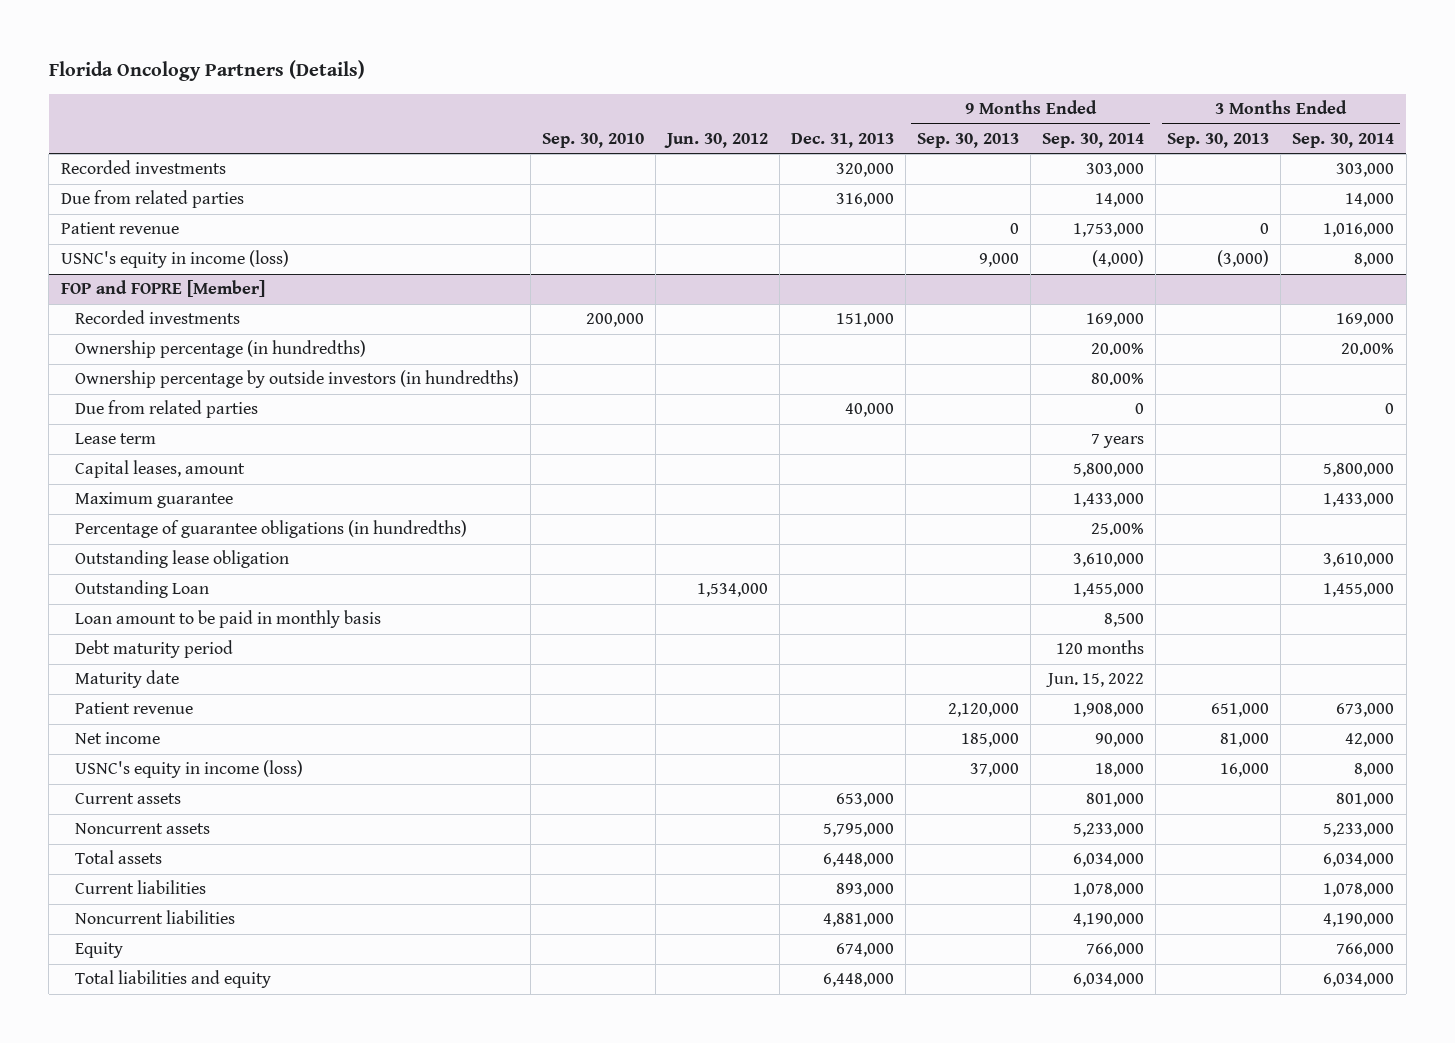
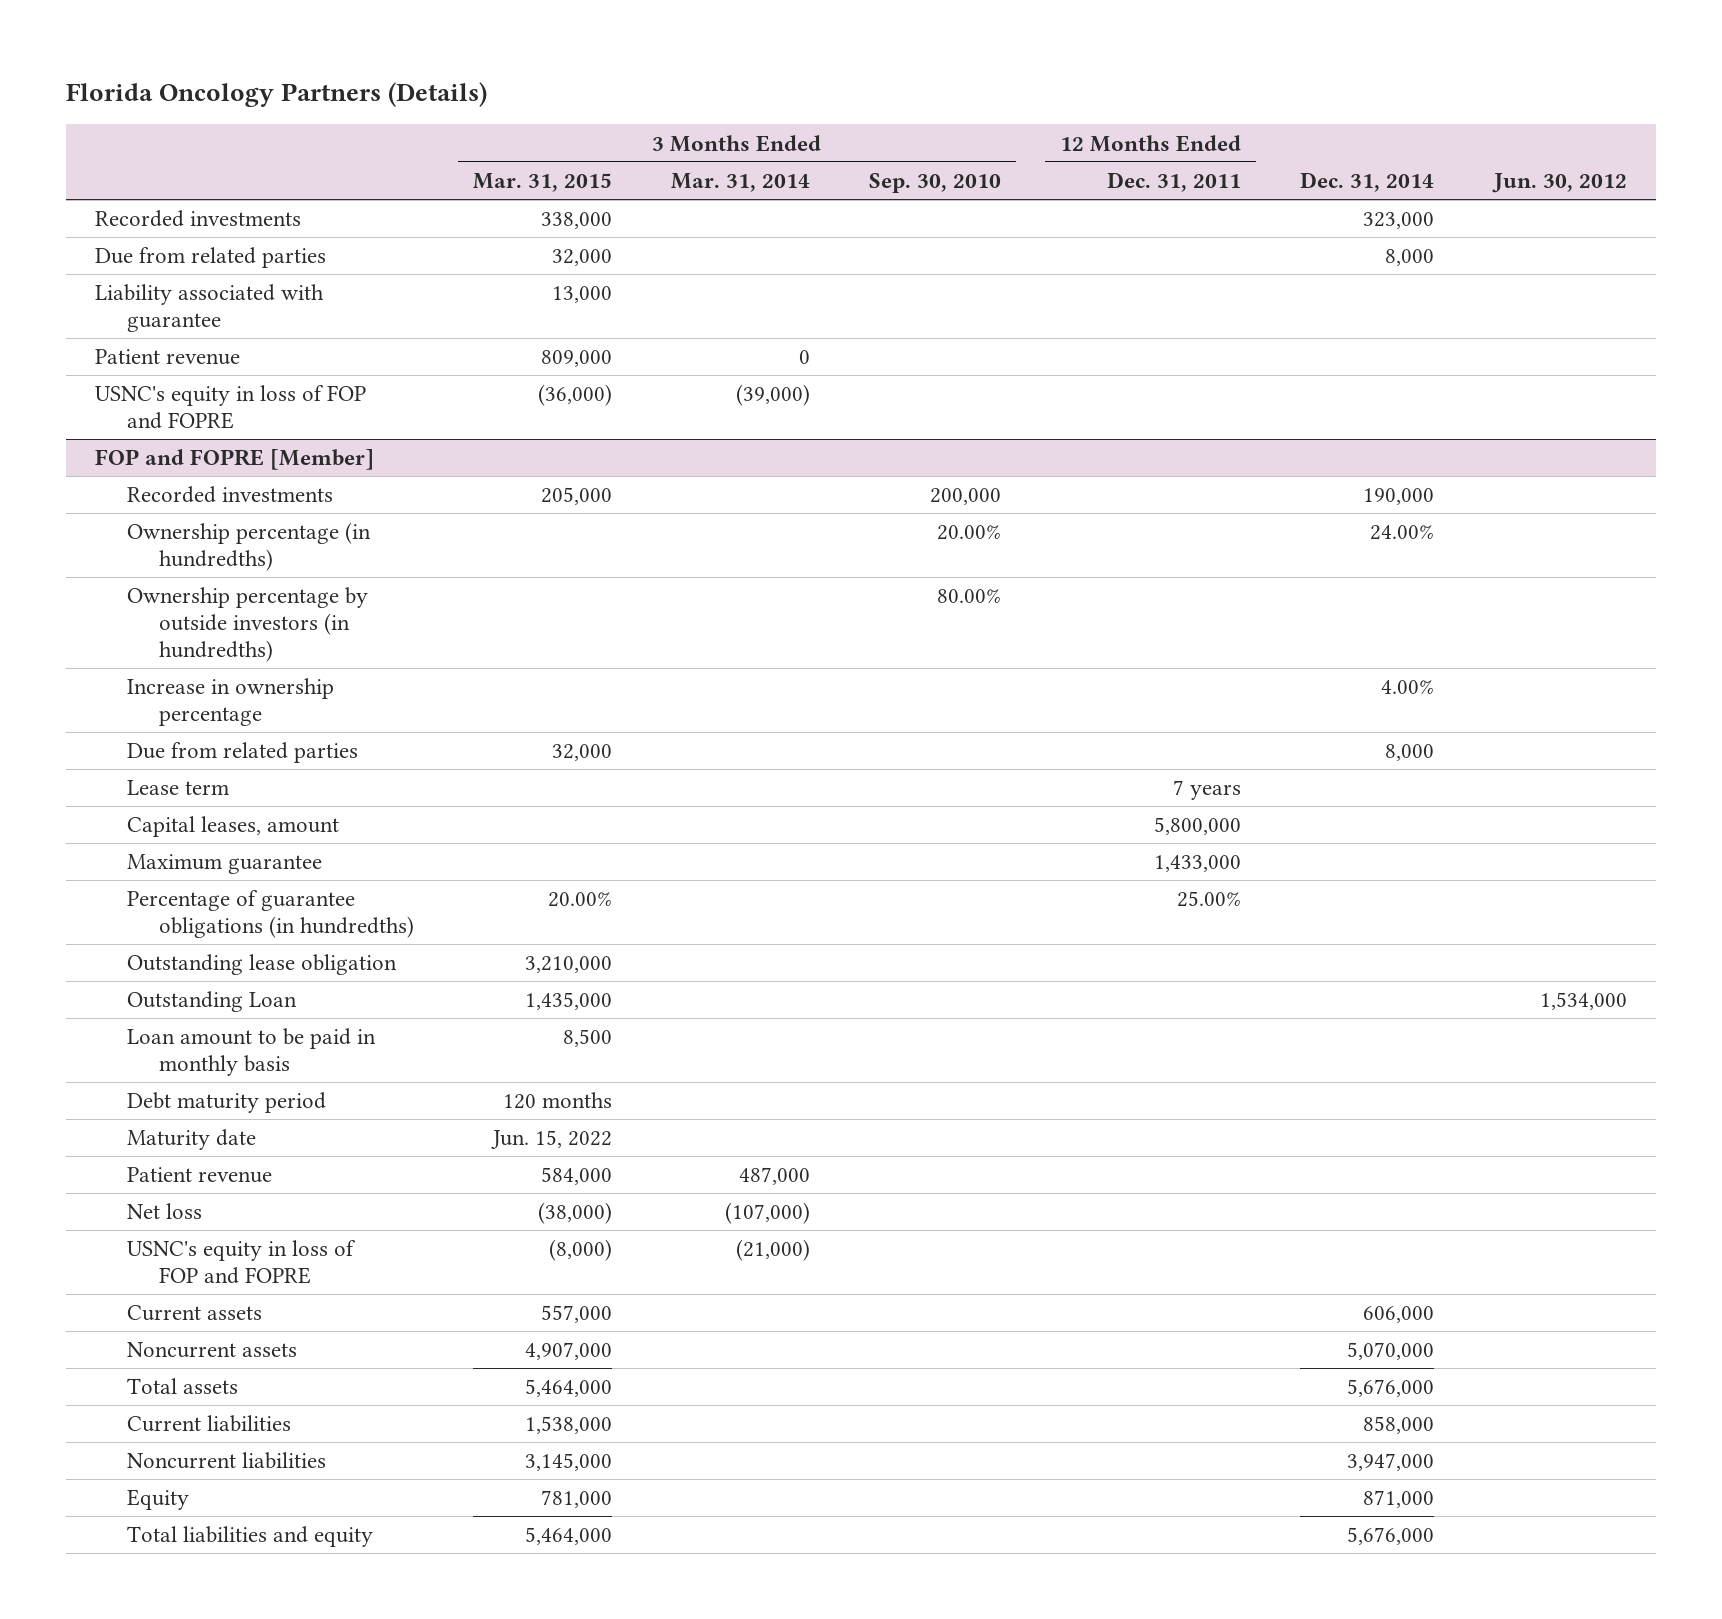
- | Sep. 30, 2010 | Jun. 30, 2012 | Dec. 31, 2013 | 9 Months Ended Sep. 30, 2013 | 9 Months Ended Sep. 30, 2014 | 3 Months Ended Sep. 30, 2013 | 3 Months Ended Sep. 30, 2014
+ | 3 Months Ended Mar. 31, 2015 | 3 Months Ended Mar. 31, 2014 | 3 Months Ended Sep. 30, 2010 | 12 Months Ended Dec. 31, 2011 | Dec. 31, 2014 | Jun. 30, 2012
+ Liability associated with guarantee | 13,000 | | | | |
- USNC's equity in income (loss) | | | | 9,000 | (4,000) | (3,000) | 8,000
+ USNC's equity in loss of FOP and FOPRE | (36,000) | (39,000) | | | |
@ FOP and FOPRE [Member]
+ Increase in ownership percentage | | | | | 4.00% |
- Net income | | | | 185,000 | 90,000 | 81,000 | 42,000
- USNC's equity in income (loss) | | | | 37,000 | 18,000 | 16,000 | 8,000
+ Net loss | (38,000) | (107,000) | | | |
+ USNC's equity in loss of FOP and FOPRE | (8,000) | (21,000) | | | |

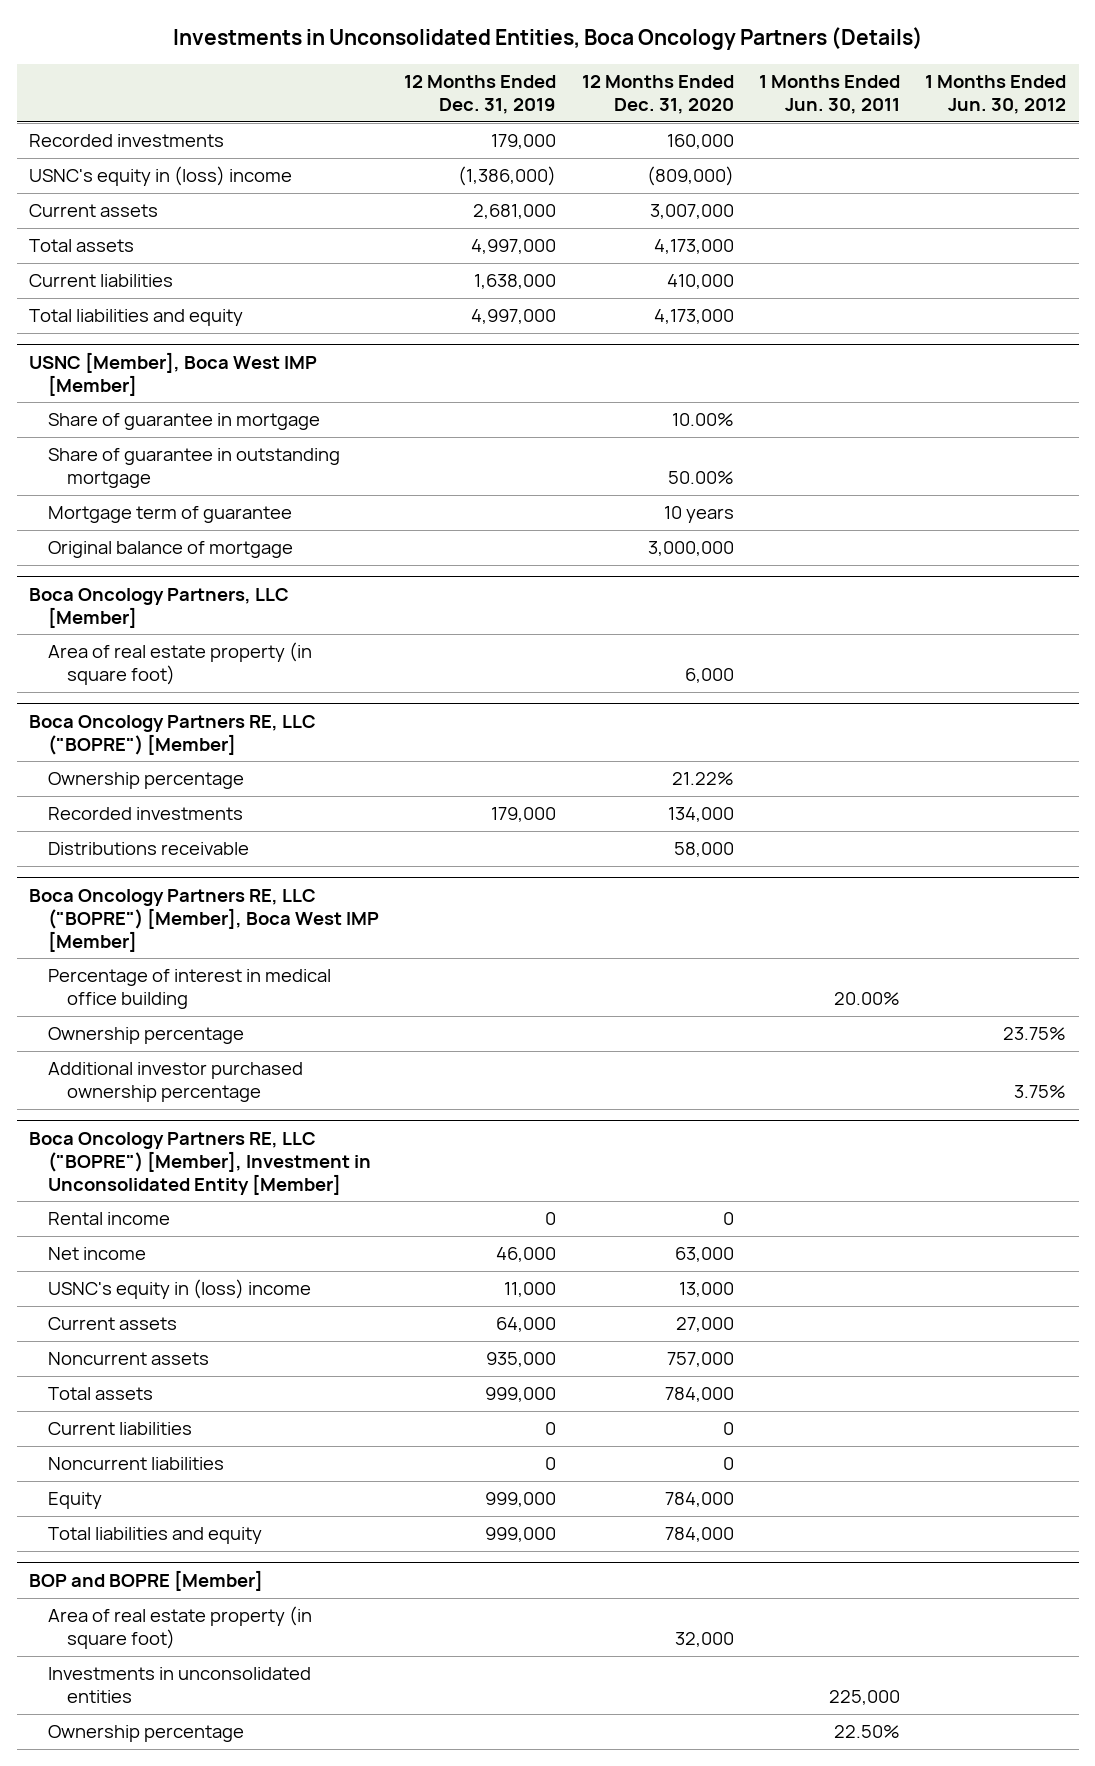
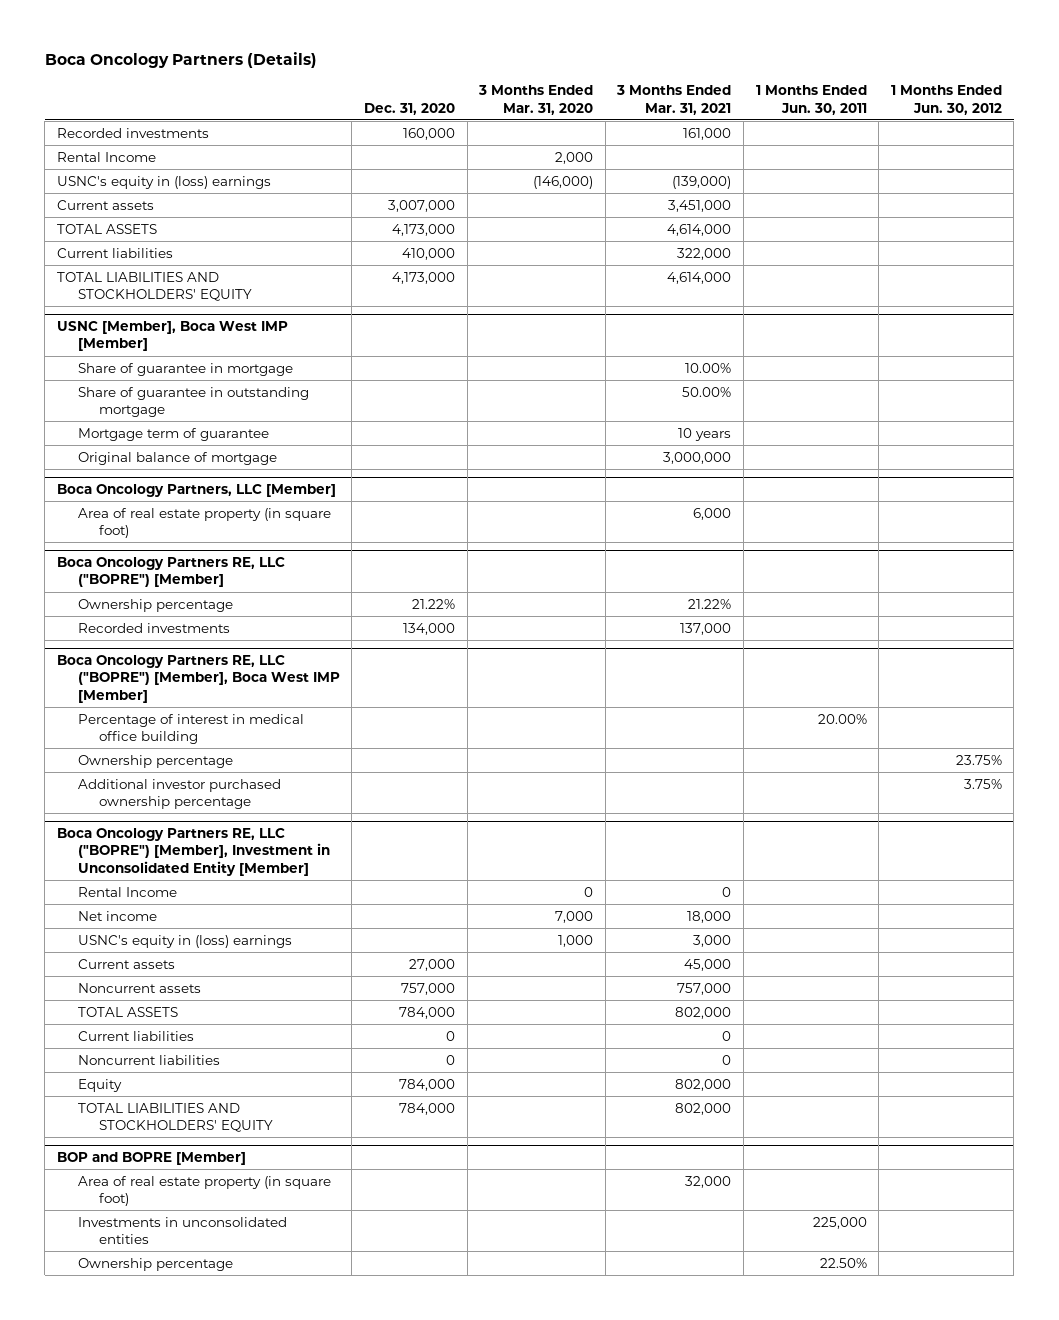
- Investments in Unconsolidated Entities, Boca Oncology Partners (Details)
+ Boca Oncology Partners (Details)
- | 12 Months Ended Dec. 31, 2019 | 12 Months Ended Dec. 31, 2020 | 1 Months Ended Jun. 30, 2011 | 1 Months Ended Jun. 30, 2012
+ | Dec. 31, 2020 | 3 Months Ended Mar. 31, 2020 | 3 Months Ended Mar. 31, 2021 | 1 Months Ended Jun. 30, 2011 | 1 Months Ended Jun. 30, 2012
- USNC's equity in (loss) income | (1,386,000) | (809,000) | |
+ Rental Income | | 2,000 | | |
+ USNC's equity in (loss) earnings | | (146,000) | (139,000) | |
- Total assets | 4,997,000 | 4,173,000 | |
+ TOTAL ASSETS | 4,173,000 | | 4,614,000 | |
- Total liabilities and equity | 4,997,000 | 4,173,000 | |
+ TOTAL LIABILITIES AND STOCKHOLDERS' EQUITY | 4,173,000 | | 4,614,000 | |
@ Boca Oncology Partners RE, LLC ("BOPRE") [Member]
- Distributions receivable | | 58,000 | |
@ Boca Oncology Partners RE, LLC ("BOPRE") [Member], Investment in Unconsolidated Entity [Member]
- Rental income | 0 | 0 | |
+ Rental Income | | 0 | 0 | |
- USNC's equity in (loss) income | 11,000 | 13,000 | |
+ USNC's equity in (loss) earnings | | 1,000 | 3,000 | |
- Total assets | 999,000 | 784,000 | |
+ TOTAL ASSETS | 784,000 | | 802,000 | |
- Total liabilities and equity | 999,000 | 784,000 | |
+ TOTAL LIABILITIES AND STOCKHOLDERS' EQUITY | 784,000 | | 802,000 | |

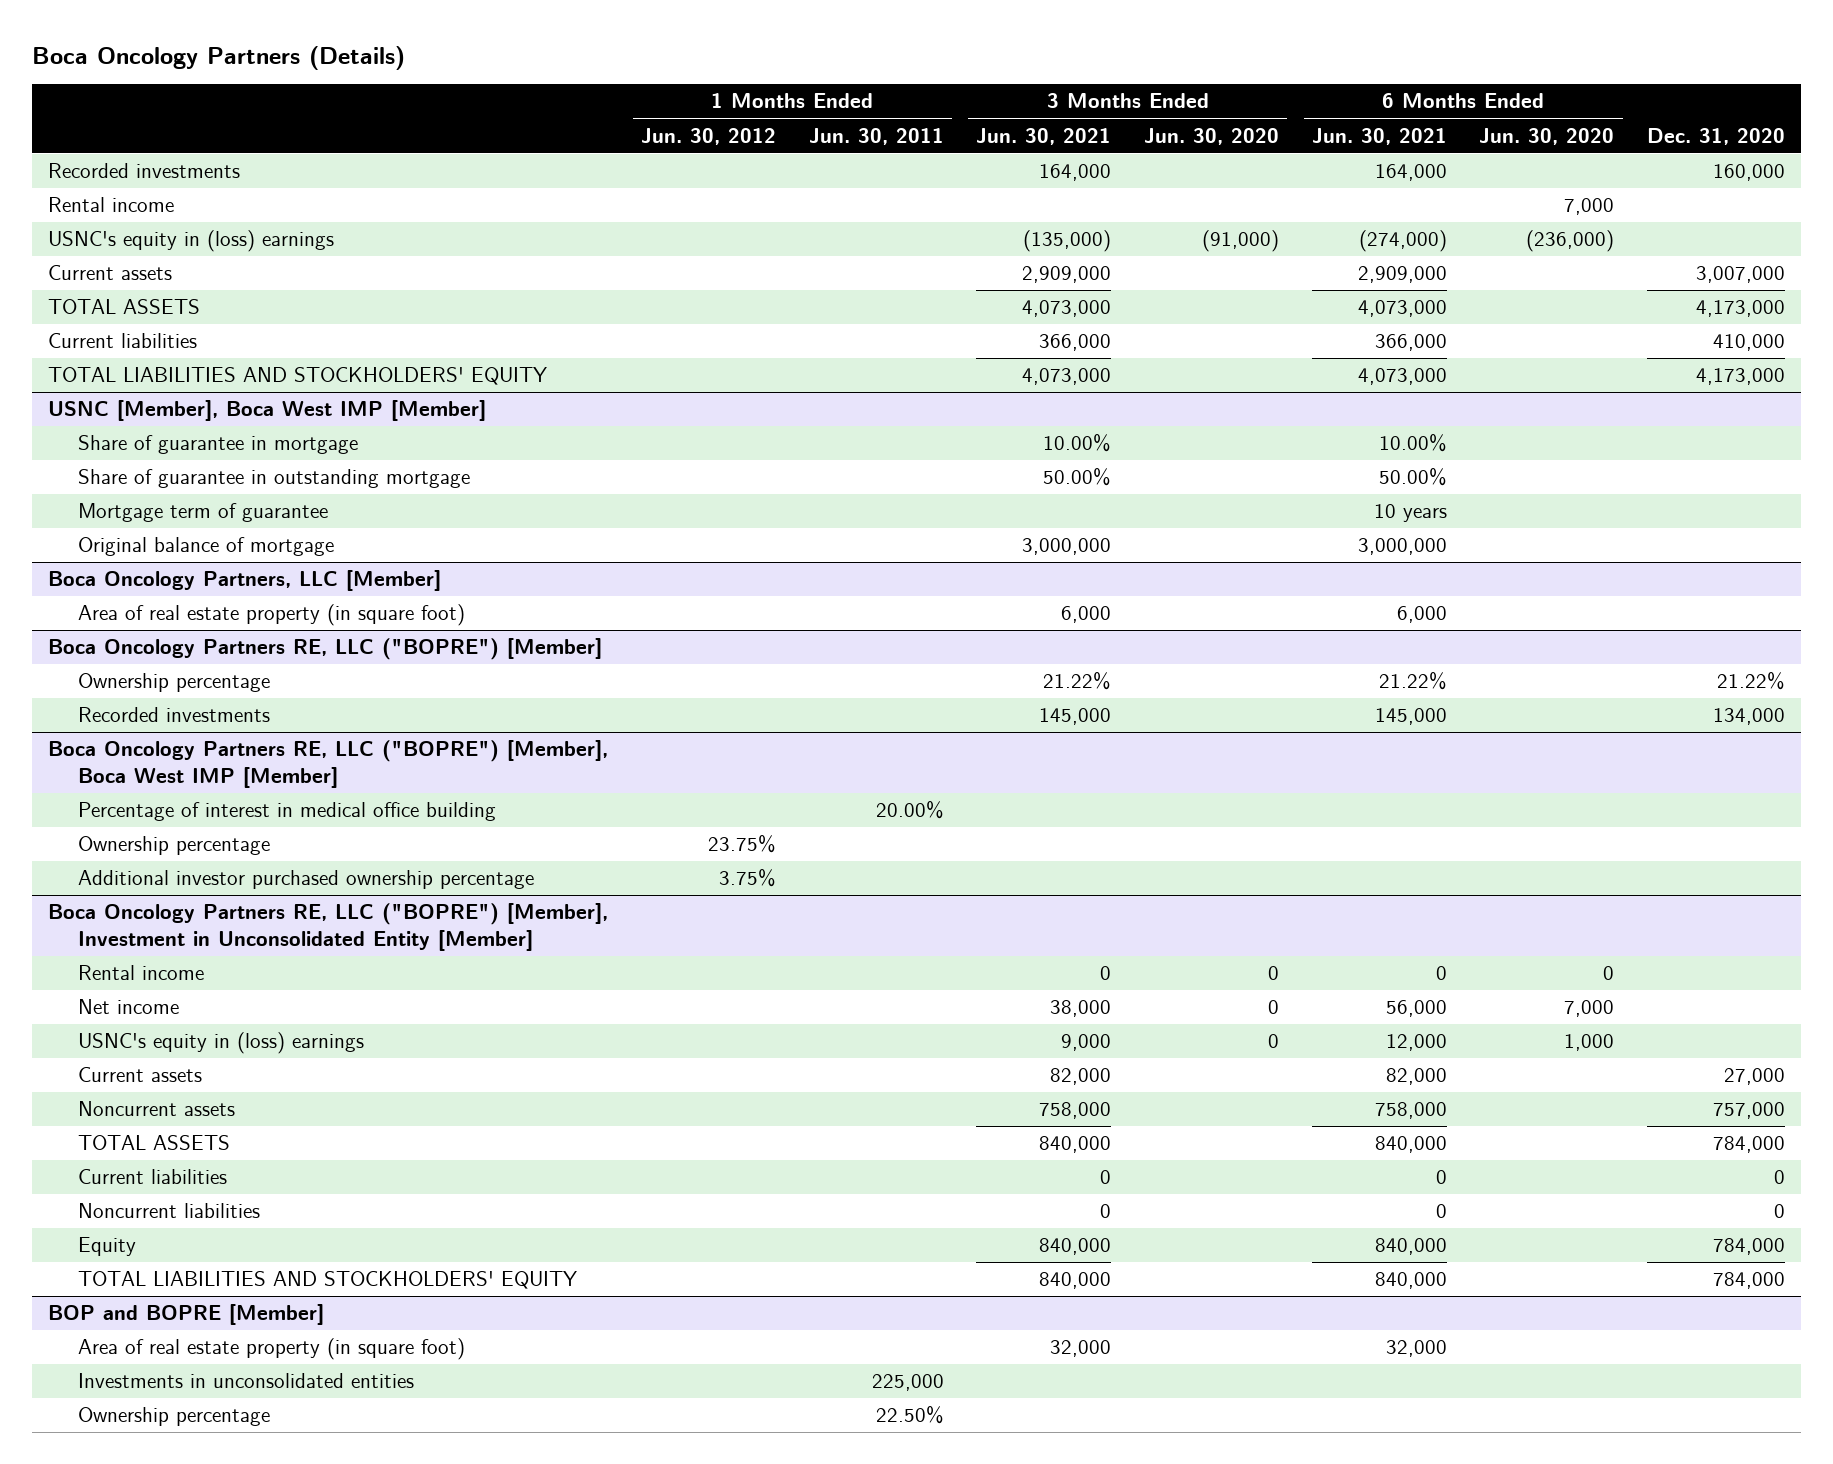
- | Dec. 31, 2020 | 3 Months Ended Mar. 31, 2020 | 3 Months Ended Mar. 31, 2021 | 1 Months Ended Jun. 30, 2011 | 1 Months Ended Jun. 30, 2012
+ | 1 Months Ended Jun. 30, 2012 | 1 Months Ended Jun. 30, 2011 | 3 Months Ended Jun. 30, 2021 | 3 Months Ended Jun. 30, 2020 | 6 Months Ended Jun. 30, 2021 | 6 Months Ended Jun. 30, 2020 | Dec. 31, 2020
- Rental Income | | 2,000 | | |
+ Rental income | | | | | | 7,000 |
@ Boca Oncology Partners RE, LLC ("BOPRE") [Member], Investment in Unconsolidated Entity [Member]
- Rental Income | | 0 | 0 | |
+ Rental income | | | 0 | 0 | 0 | 0 |

